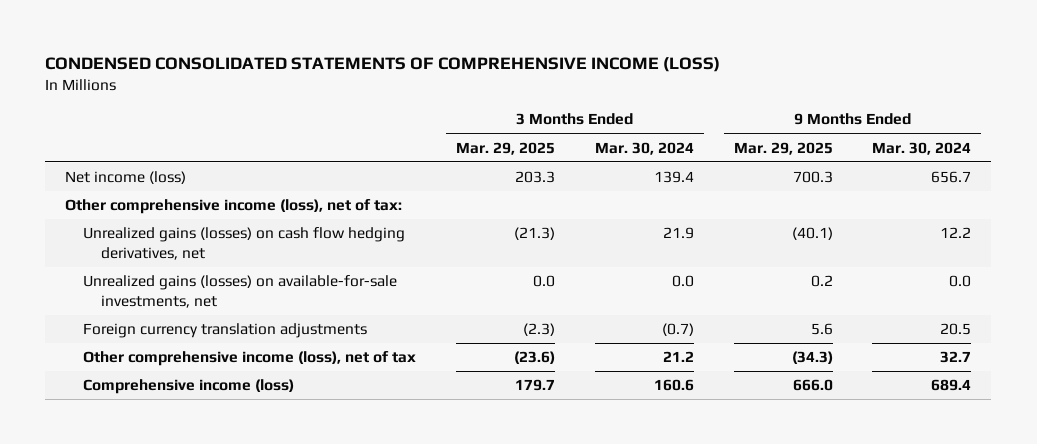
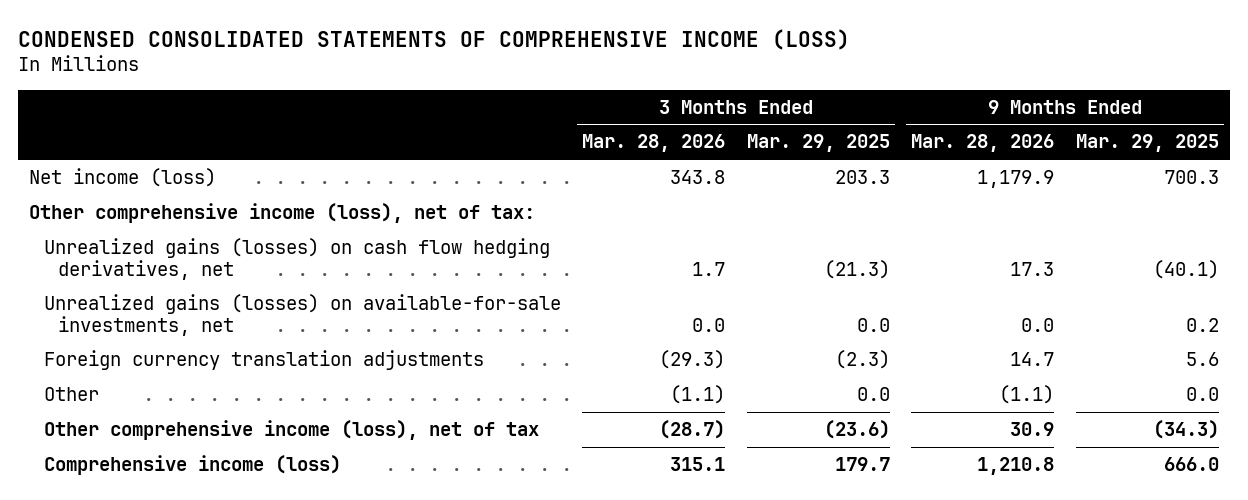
- | 3 Months Ended Mar. 29, 2025 | 3 Months Ended Mar. 30, 2024 | 9 Months Ended Mar. 29, 2025 | 9 Months Ended Mar. 30, 2024
+ | 3 Months Ended Mar. 28, 2026 | 3 Months Ended Mar. 29, 2025 | 9 Months Ended Mar. 28, 2026 | 9 Months Ended Mar. 29, 2025
+ Other | (1.1) | 0.0 | (1.1) | 0.0

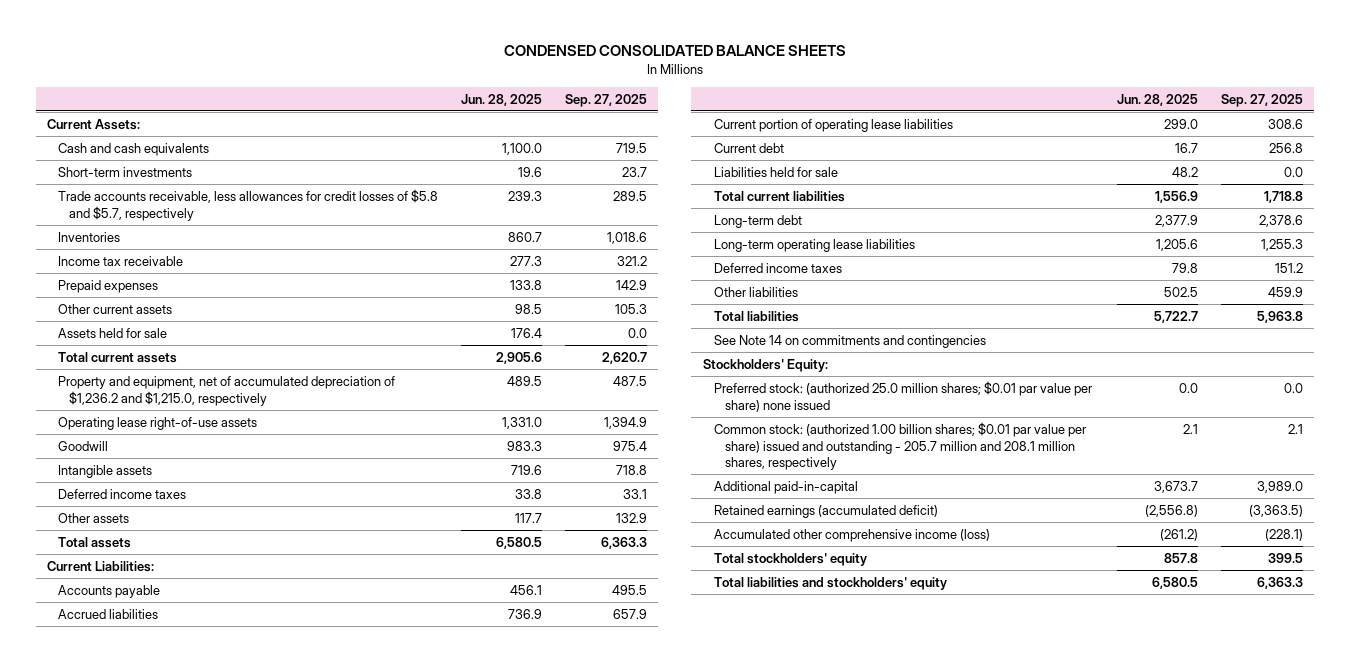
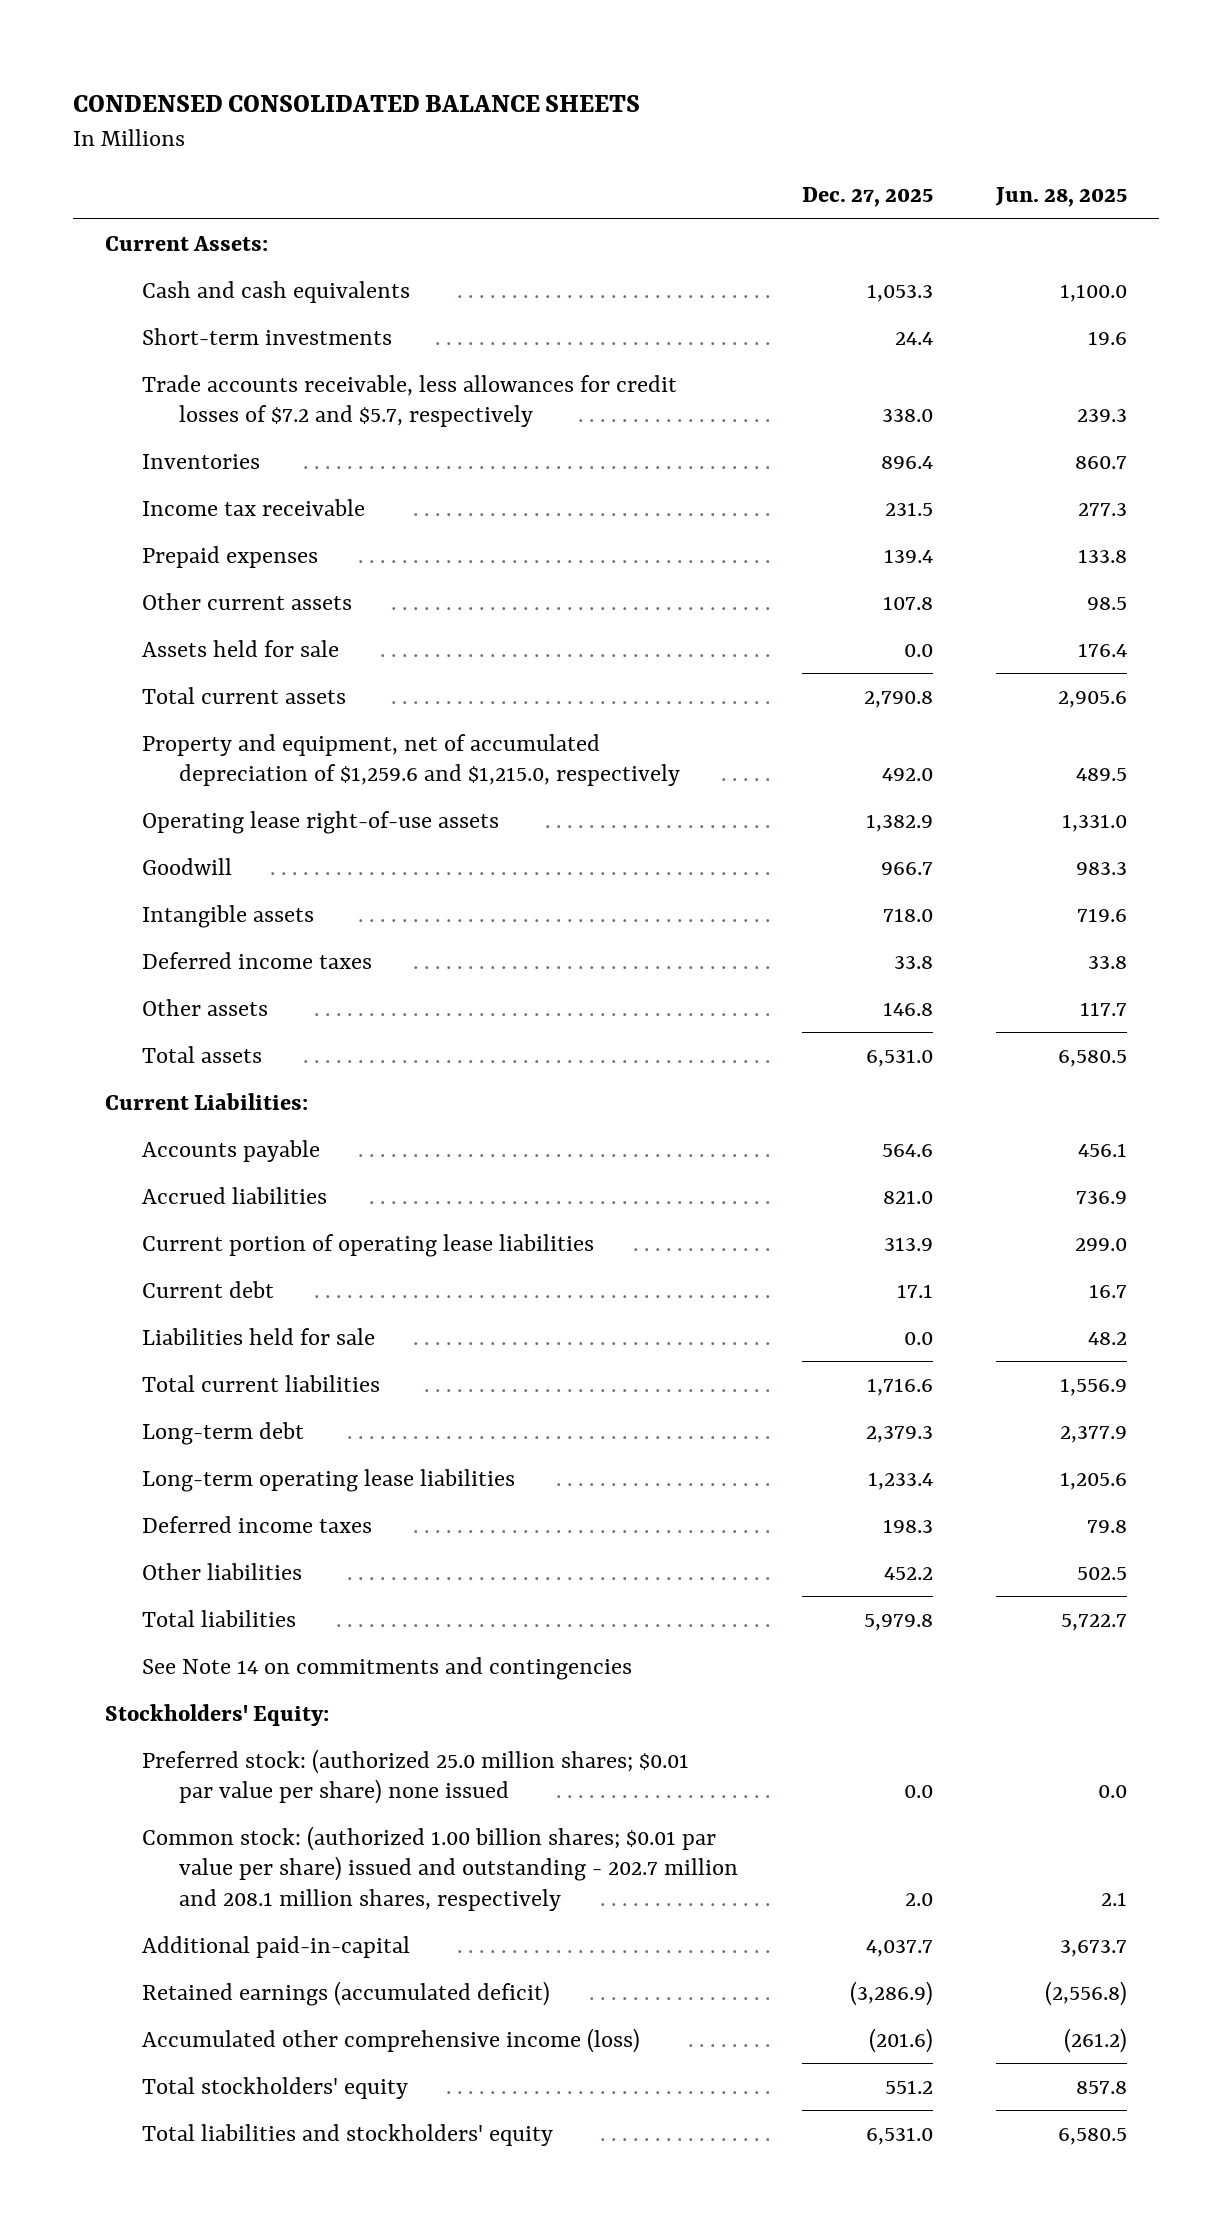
- | Jun. 28, 2025 | Sep. 27, 2025
+ | Dec. 27, 2025 | Jun. 28, 2025
- Trade accounts receivable, less allowances for credit losses of $5.8 and $5.7, respectively | 239.3 | 289.5
+ Trade accounts receivable, less allowances for credit losses of $7.2 and $5.7, respectively | 338.0 | 239.3
- Property and equipment, net of accumulated depreciation of $1,236.2 and $1,215.0, respectively | 489.5 | 487.5
+ Property and equipment, net of accumulated depreciation of $1,259.6 and $1,215.0, respectively | 492.0 | 489.5
- Common stock: (authorized 1.00 billion shares; $0.01 par value per share) issued and outstanding - 205.7 million and 208.1 million shares, respectively | 2.1 | 2.1
+ Common stock: (authorized 1.00 billion shares; $0.01 par value per share) issued and outstanding - 202.7 million and 208.1 million shares, respectively | 2.0 | 2.1

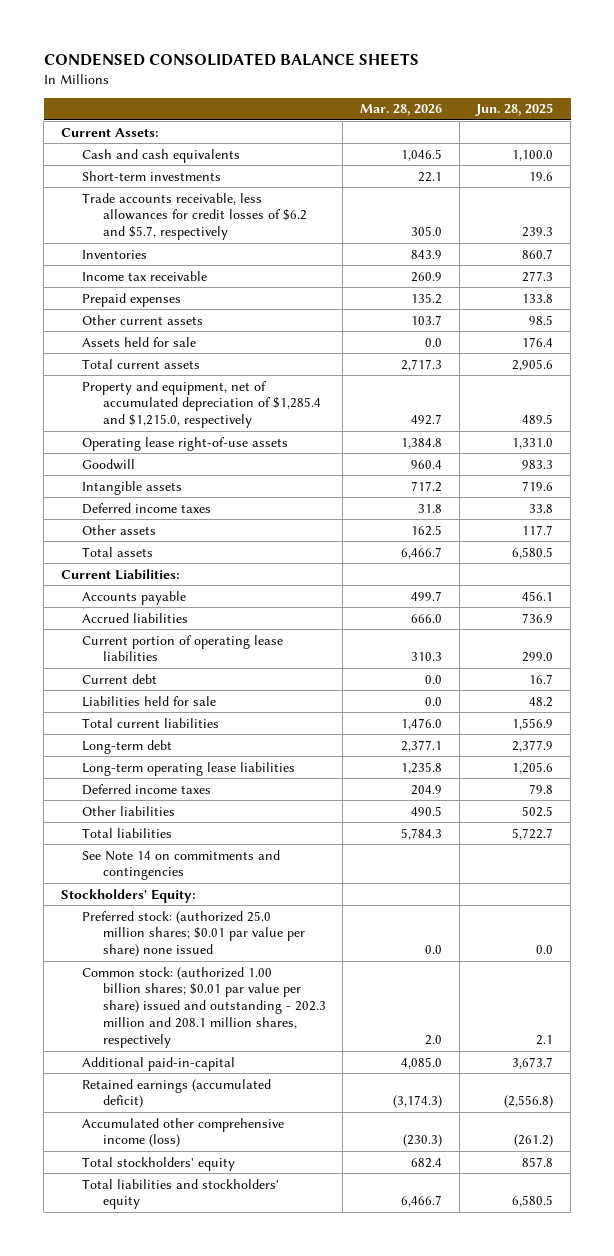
- | Dec. 27, 2025 | Jun. 28, 2025
+ | Mar. 28, 2026 | Jun. 28, 2025
- Trade accounts receivable, less allowances for credit losses of $7.2 and $5.7, respectively | 338.0 | 239.3
+ Trade accounts receivable, less allowances for credit losses of $6.2 and $5.7, respectively | 305.0 | 239.3
- Property and equipment, net of accumulated depreciation of $1,259.6 and $1,215.0, respectively | 492.0 | 489.5
+ Property and equipment, net of accumulated depreciation of $1,285.4 and $1,215.0, respectively | 492.7 | 489.5
- Common stock: (authorized 1.00 billion shares; $0.01 par value per share) issued and outstanding - 202.7 million and 208.1 million shares, respectively | 2.0 | 2.1
+ Common stock: (authorized 1.00 billion shares; $0.01 par value per share) issued and outstanding - 202.3 million and 208.1 million shares, respectively | 2.0 | 2.1

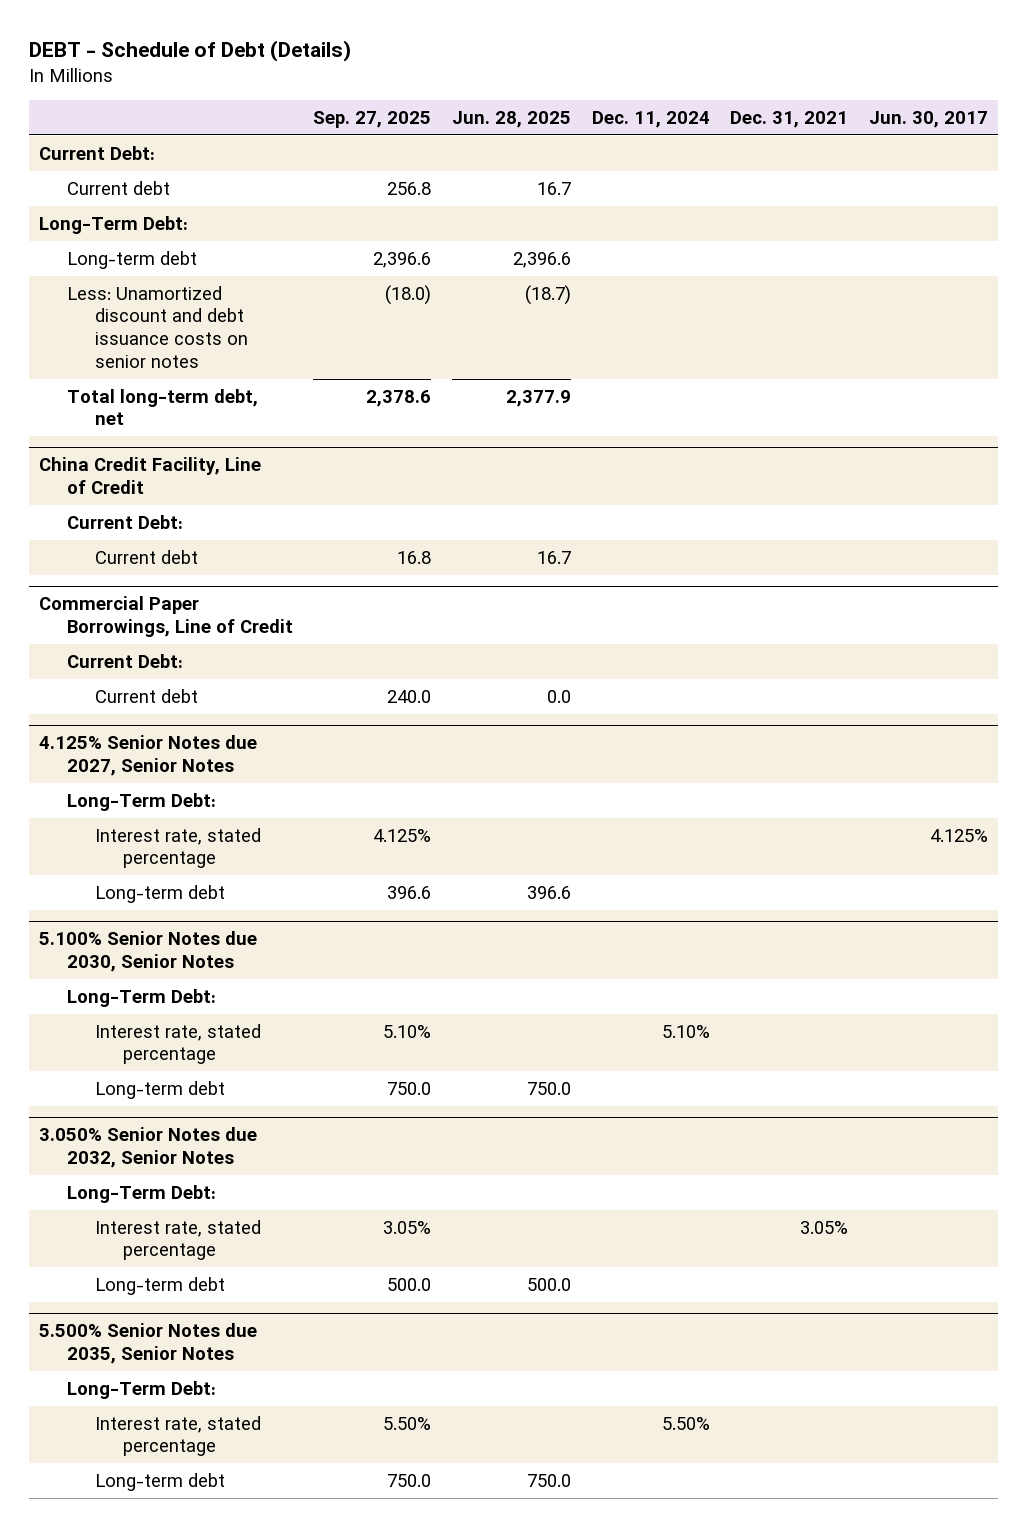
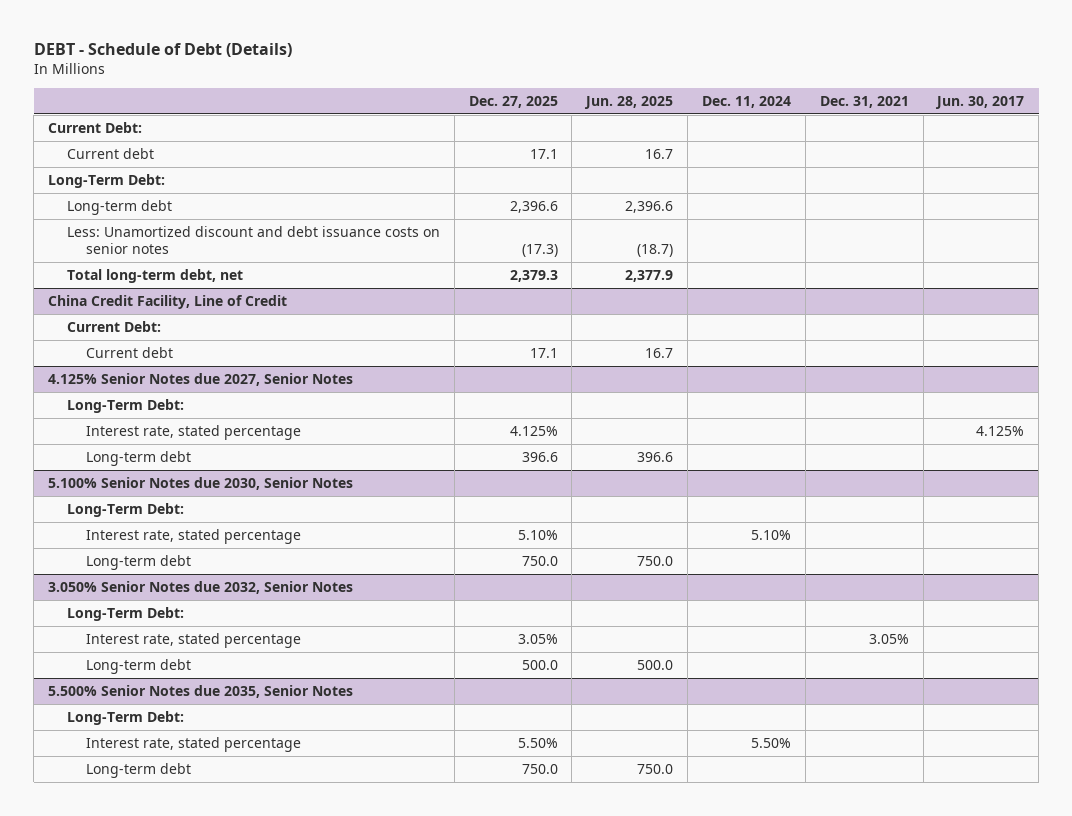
- | Sep. 27, 2025 | Jun. 28, 2025 | Dec. 11, 2024 | Dec. 31, 2021 | Jun. 30, 2017
+ | Dec. 27, 2025 | Jun. 28, 2025 | Dec. 11, 2024 | Dec. 31, 2021 | Jun. 30, 2017
- Commercial Paper Borrowings, Line of Credit
- Current Debt:
- Current debt | 240.0 | 0.0 | | |

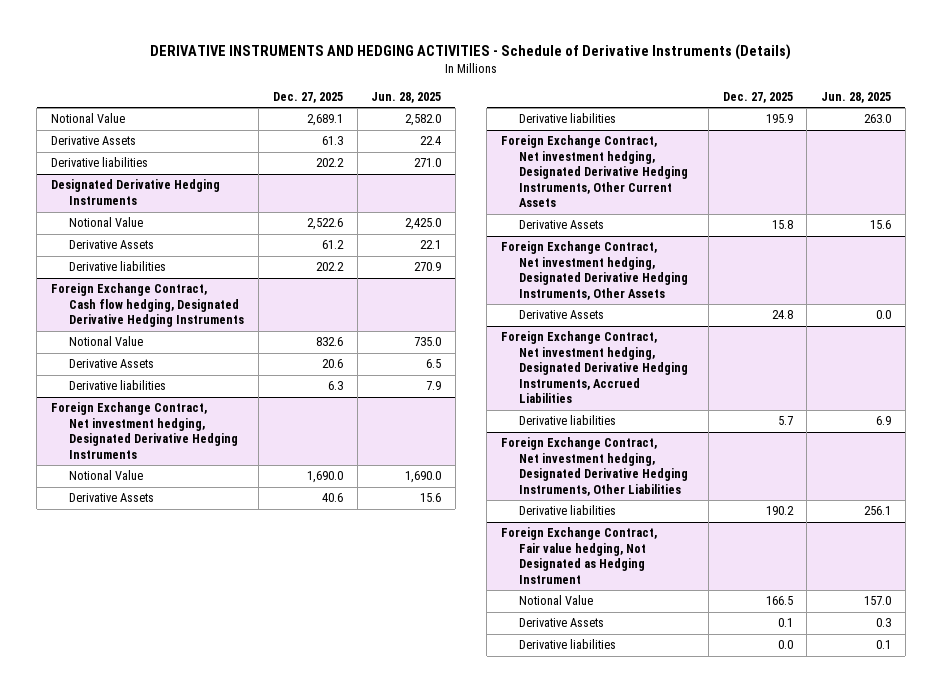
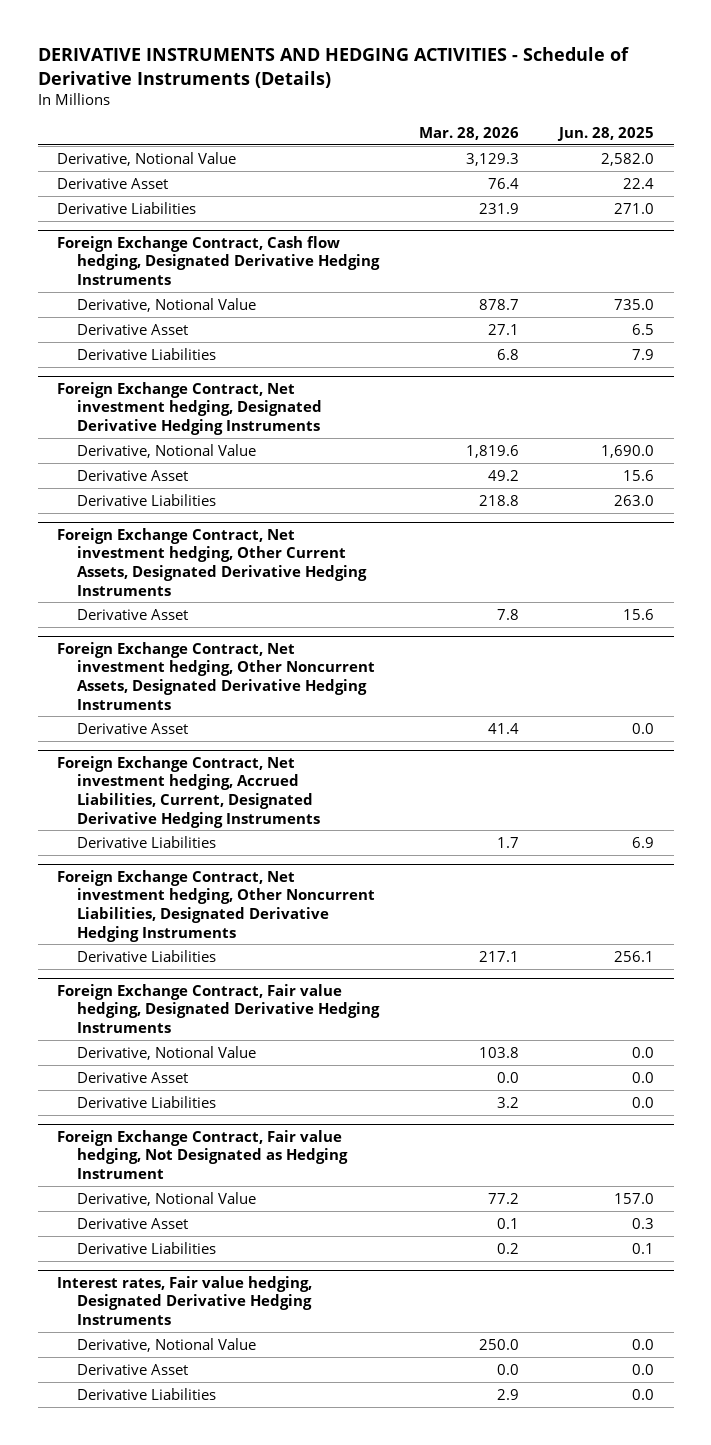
- | Dec. 27, 2025 | Jun. 28, 2025
+ | Mar. 28, 2026 | Jun. 28, 2025
- Notional Value | 2,689.1 | 2,582.0
- Derivative Assets | 61.3 | 22.4
- Derivative liabilities | 202.2 | 271.0
- Designated Derivative Hedging Instruments
- Notional Value | 2,522.6 | 2,425.0
- Derivative Assets | 61.2 | 22.1
- Derivative liabilities | 202.2 | 270.9
+ Derivative, Notional Value | 3,129.3 | 2,582.0
+ Derivative Asset | 76.4 | 22.4
+ Derivative Liabilities | 231.9 | 271.0
@ Foreign Exchange Contract, Cash flow hedging, Designated Derivative Hedging Instruments
- Notional Value | 832.6 | 735.0
- Derivative Assets | 20.6 | 6.5
- Derivative liabilities | 6.3 | 7.9
+ Derivative, Notional Value | 878.7 | 735.0
+ Derivative Asset | 27.1 | 6.5
+ Derivative Liabilities | 6.8 | 7.9
@ Foreign Exchange Contract, Net investment hedging, Designated Derivative Hedging Instruments
- Notional Value | 1,690.0 | 1,690.0
- Derivative Assets | 40.6 | 15.6
- Derivative liabilities | 195.9 | 263.0
- Foreign Exchange Contract, Net investment hedging, Designated Derivative Hedging Instruments, Other Current Assets
- Derivative Assets | 15.8 | 15.6
- Foreign Exchange Contract, Net investment hedging, Designated Derivative Hedging Instruments, Other Assets
- Derivative Assets | 24.8 | 0.0
- Foreign Exchange Contract, Net investment hedging, Designated Derivative Hedging Instruments, Accrued Liabilities
- Derivative liabilities | 5.7 | 6.9
- Foreign Exchange Contract, Net investment hedging, Designated Derivative Hedging Instruments, Other Liabilities
- Derivative liabilities | 190.2 | 256.1
@ Foreign Exchange Contract, Net investment hedging, Designated Derivative Hedging Instruments
+ Derivative, Notional Value | 1,819.6 | 1,690.0
+ Derivative Asset | 49.2 | 15.6
+ Derivative Liabilities | 218.8 | 263.0
+ Foreign Exchange Contract, Net investment hedging, Other Current Assets, Designated Derivative Hedging Instruments
+ Derivative Asset | 7.8 | 15.6
+ Foreign Exchange Contract, Net investment hedging, Other Noncurrent Assets, Designated Derivative Hedging Instruments
+ Derivative Asset | 41.4 | 0.0
+ Foreign Exchange Contract, Net investment hedging, Accrued Liabilities, Current, Designated Derivative Hedging Instruments
+ Derivative Liabilities | 1.7 | 6.9
+ Foreign Exchange Contract, Net investment hedging, Other Noncurrent Liabilities, Designated Derivative Hedging Instruments
+ Derivative Liabilities | 217.1 | 256.1
+ Foreign Exchange Contract, Fair value hedging, Designated Derivative Hedging Instruments
+ Derivative, Notional Value | 103.8 | 0.0
+ Derivative Asset | 0.0 | 0.0
+ Derivative Liabilities | 3.2 | 0.0
@ Foreign Exchange Contract, Fair value hedging, Not Designated as Hedging Instrument
- Notional Value | 166.5 | 157.0
- Derivative Assets | 0.1 | 0.3
- Derivative liabilities | 0.0 | 0.1
+ Derivative, Notional Value | 77.2 | 157.0
+ Derivative Asset | 0.1 | 0.3
+ Derivative Liabilities | 0.2 | 0.1
+ Interest rates, Fair value hedging, Designated Derivative Hedging Instruments
+ Derivative, Notional Value | 250.0 | 0.0
+ Derivative Asset | 0.0 | 0.0
+ Derivative Liabilities | 2.9 | 0.0

